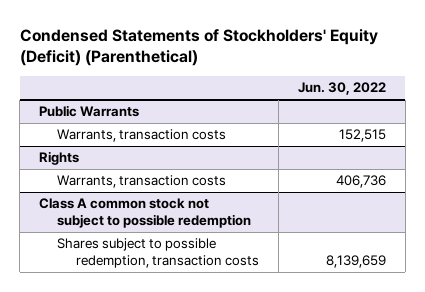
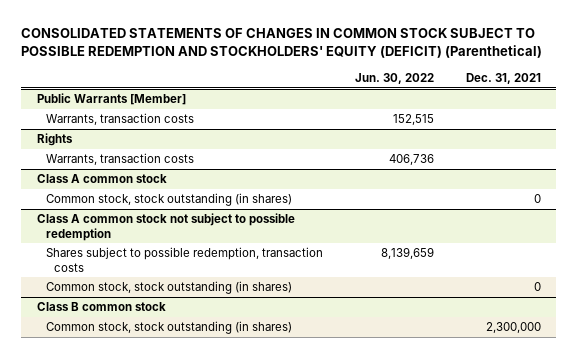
- Condensed Statements of Stockholders' Equity (Deficit) (Parenthetical)
+ CONSOLIDATED STATEMENTS OF CHANGES IN COMMON STOCK SUBJECT TO POSSIBLE REDEMPTION AND STOCKHOLDERS' EQUITY (DEFICIT) (Parenthetical)
- | Jun. 30, 2022
+ | Jun. 30, 2022 | Dec. 31, 2021
- Public Warrants
+ Public Warrants [Member]
+ Class A common stock
+ Common stock, stock outstanding (in shares) | | 0
@ Class A common stock not subject to possible redemption
+ Common stock, stock outstanding (in shares) | | 0
+ Class B common stock
+ Common stock, stock outstanding (in shares) | | 2,300,000

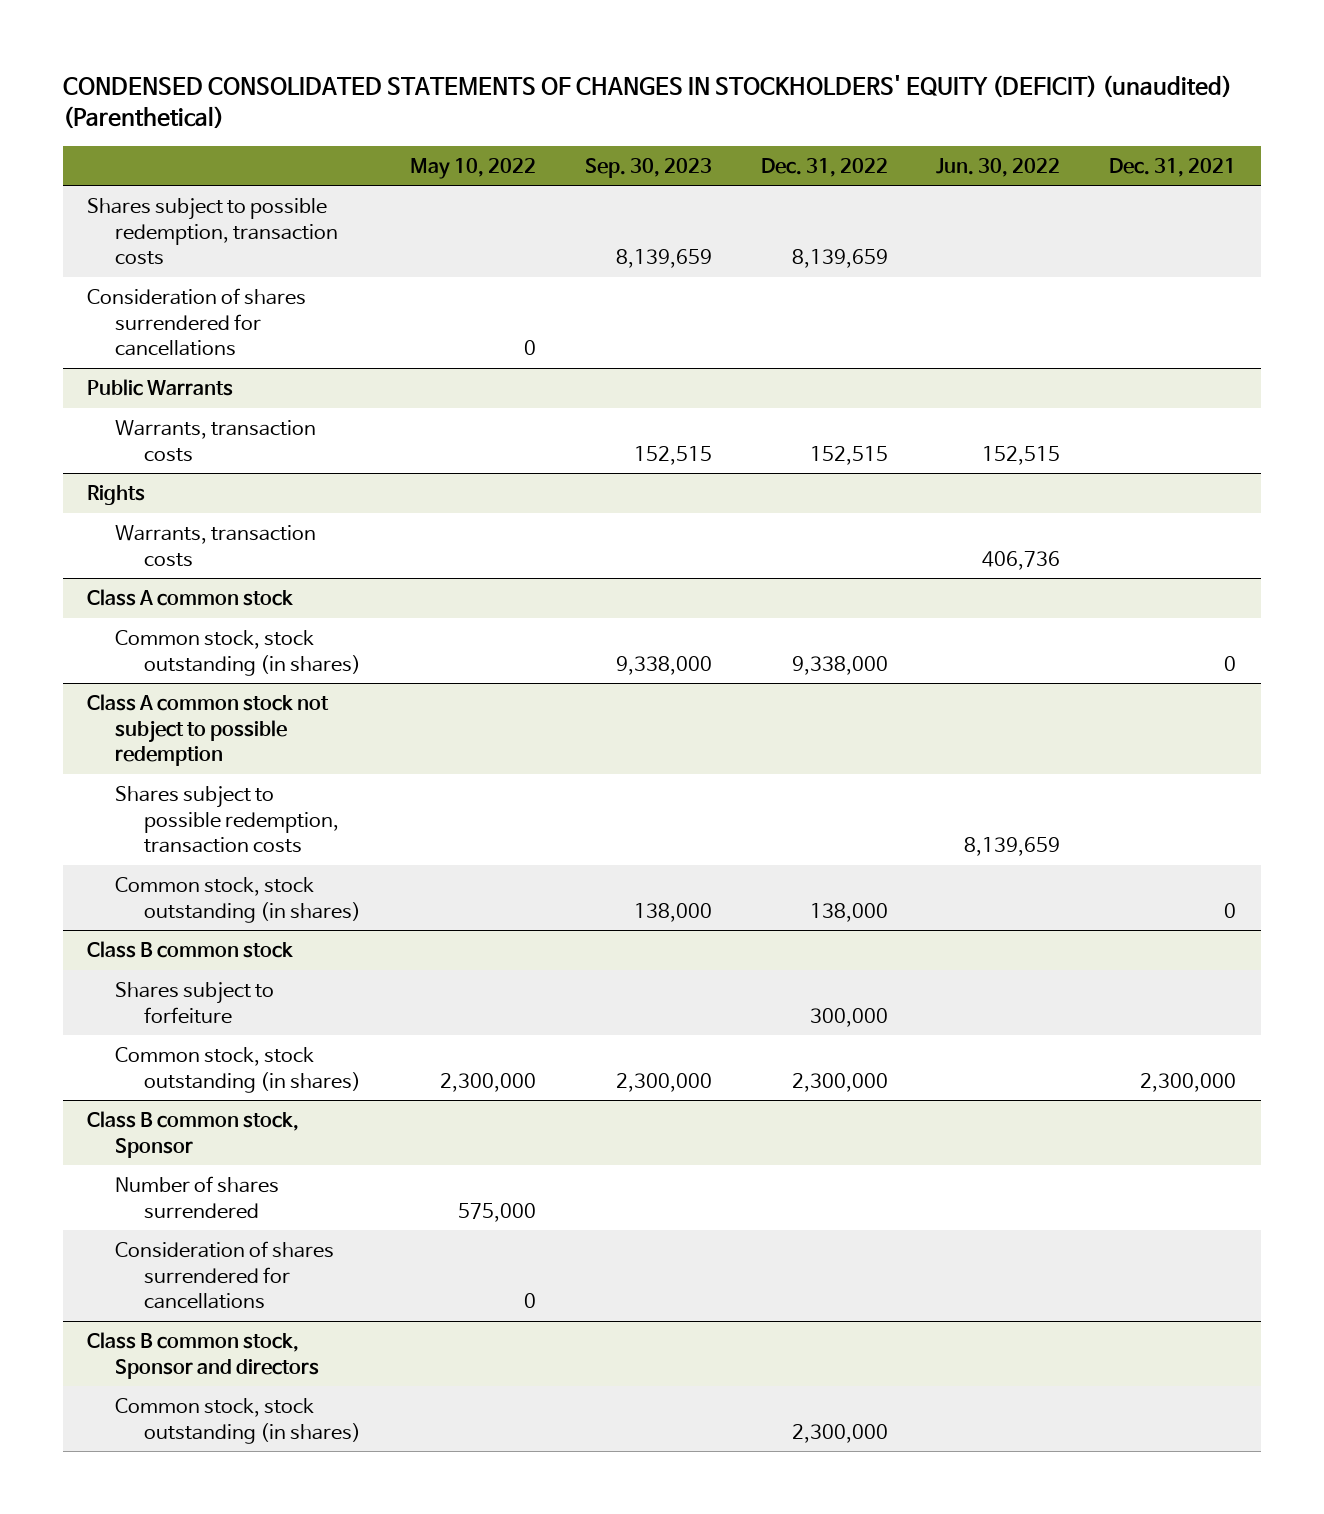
- CONSOLIDATED STATEMENTS OF CHANGES IN COMMON STOCK SUBJECT TO POSSIBLE REDEMPTION AND STOCKHOLDERS' EQUITY (DEFICIT) (Parenthetical)
+ CONDENSED CONSOLIDATED STATEMENTS OF CHANGES IN STOCKHOLDERS' EQUITY (DEFICIT) (unaudited) (Parenthetical)
- | Jun. 30, 2022 | Dec. 31, 2021
+ | May 10, 2022 | Sep. 30, 2023 | Dec. 31, 2022 | Jun. 30, 2022 | Dec. 31, 2021
- Public Warrants [Member]
+ Shares subject to possible redemption, transaction costs | | 8,139,659 | 8,139,659 | |
+ Consideration of shares surrendered for cancellations | 0 | | | |
+ Public Warrants
@ Class B common stock
+ Shares subject to forfeiture | | | 300,000 | |
+ Class B common stock, Sponsor
+ Number of shares surrendered | 575,000 | | | |
+ Consideration of shares surrendered for cancellations | 0 | | | |
+ Class B common stock, Sponsor and directors
+ Common stock, stock outstanding (in shares) | | | 2,300,000 | |

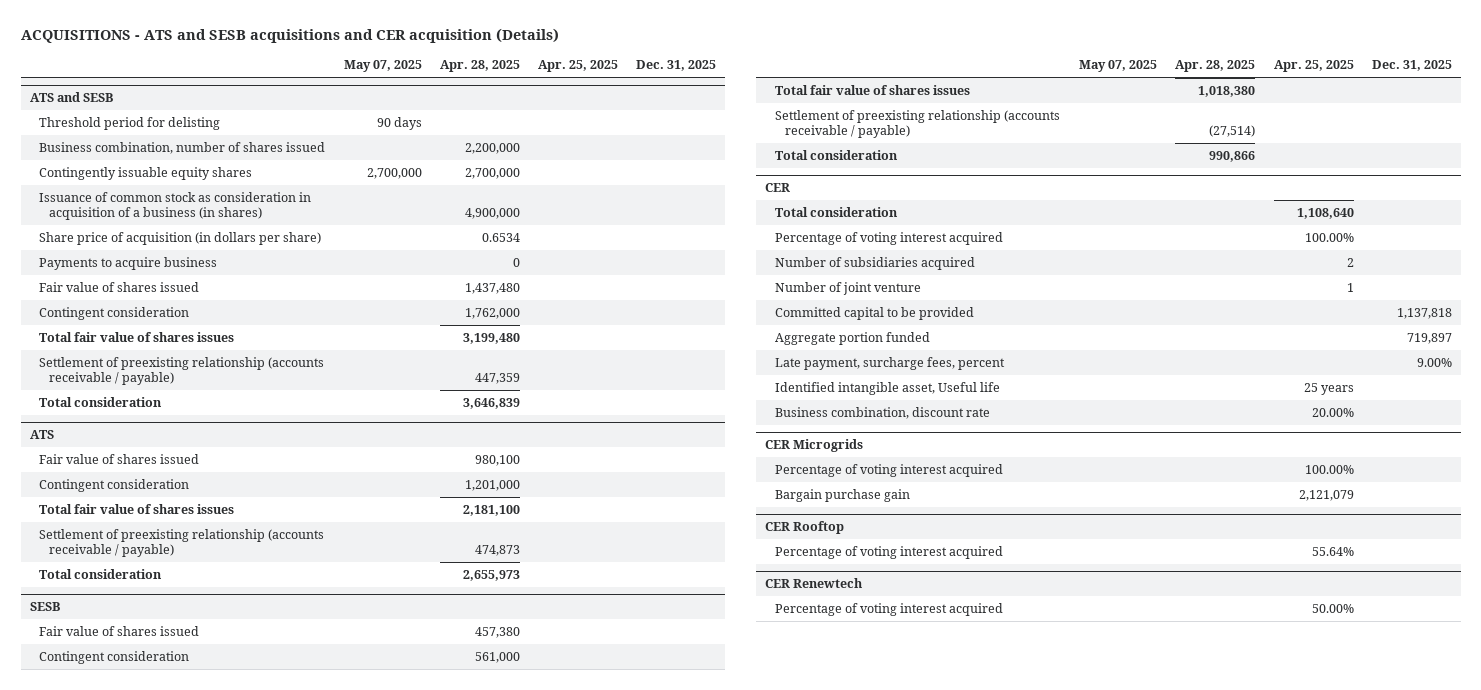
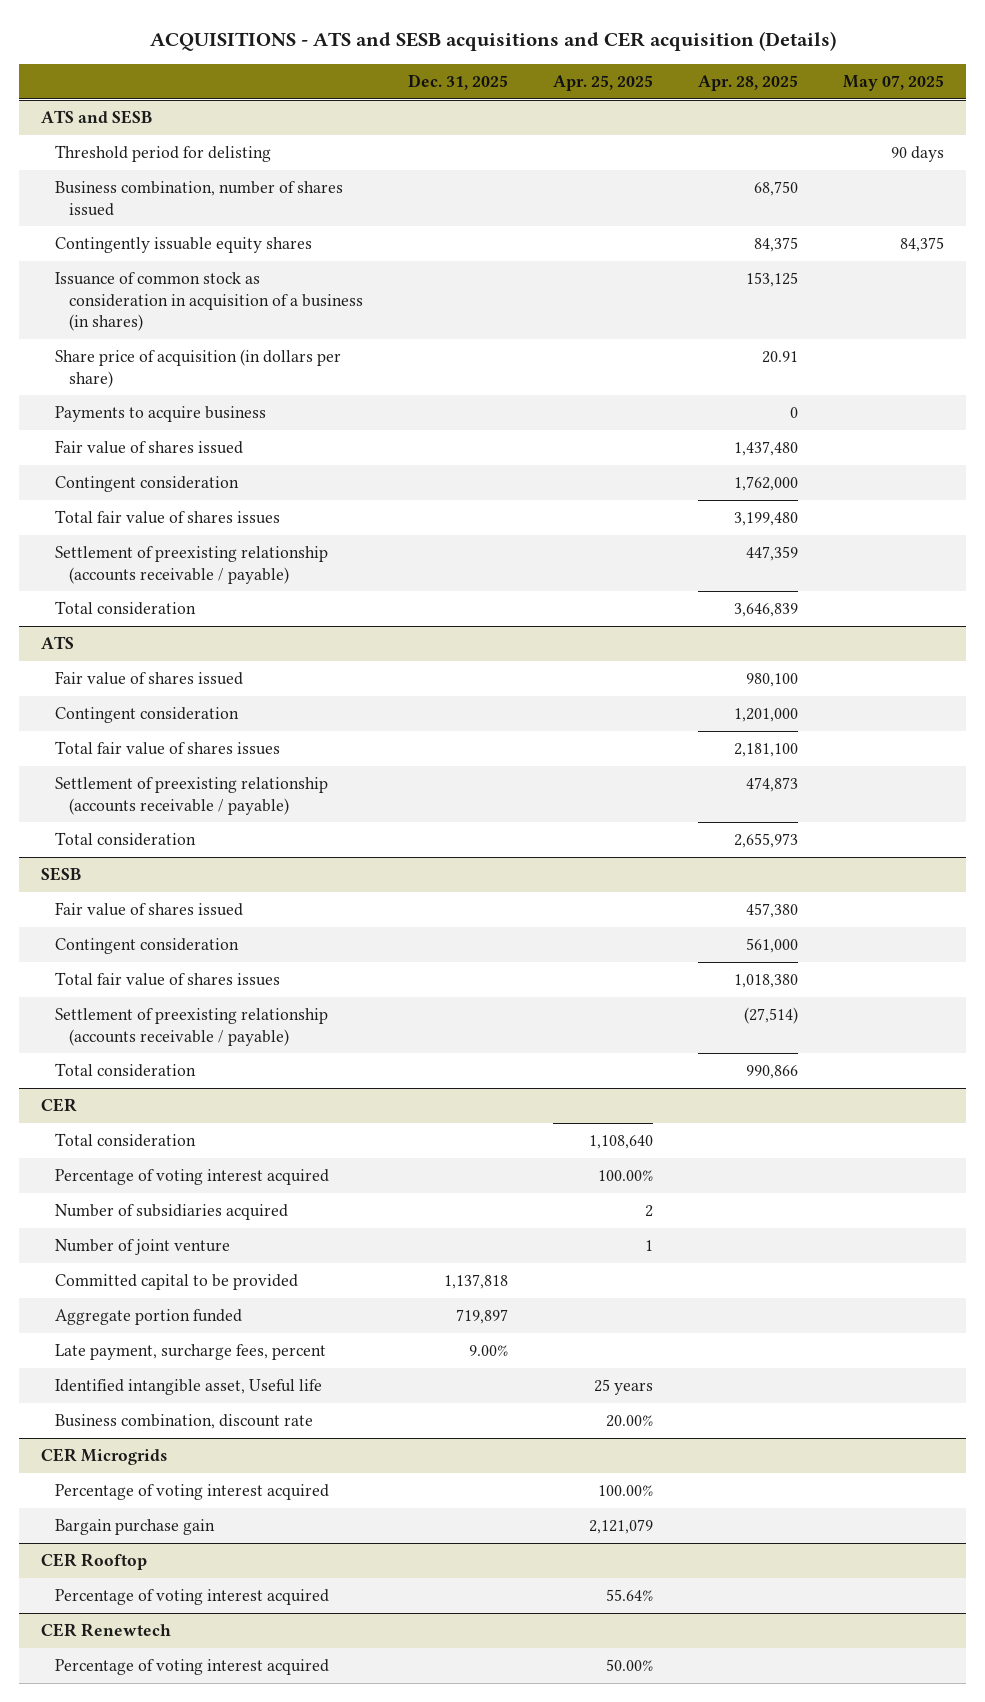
- | May 07, 2025 | Apr. 28, 2025 | Apr. 25, 2025 | Dec. 31, 2025
+ | Dec. 31, 2025 | Apr. 25, 2025 | Apr. 28, 2025 | May 07, 2025
@ ATS and SESB
- Business combination, number of shares issued | | 2,200,000 | |
- Contingently issuable equity shares | 2,700,000 | 2,700,000 | |
- Issuance of common stock as consideration in acquisition of a business (in shares) | | 4,900,000 | |
- Share price of acquisition (in dollars per share) | | 0.6534 | |
+ Business combination, number of shares issued | | | 68,750 |
+ Contingently issuable equity shares | | | 84,375 | 84,375
+ Issuance of common stock as consideration in acquisition of a business (in shares) | | | 153,125 |
+ Share price of acquisition (in dollars per share) | | | 20.91 |

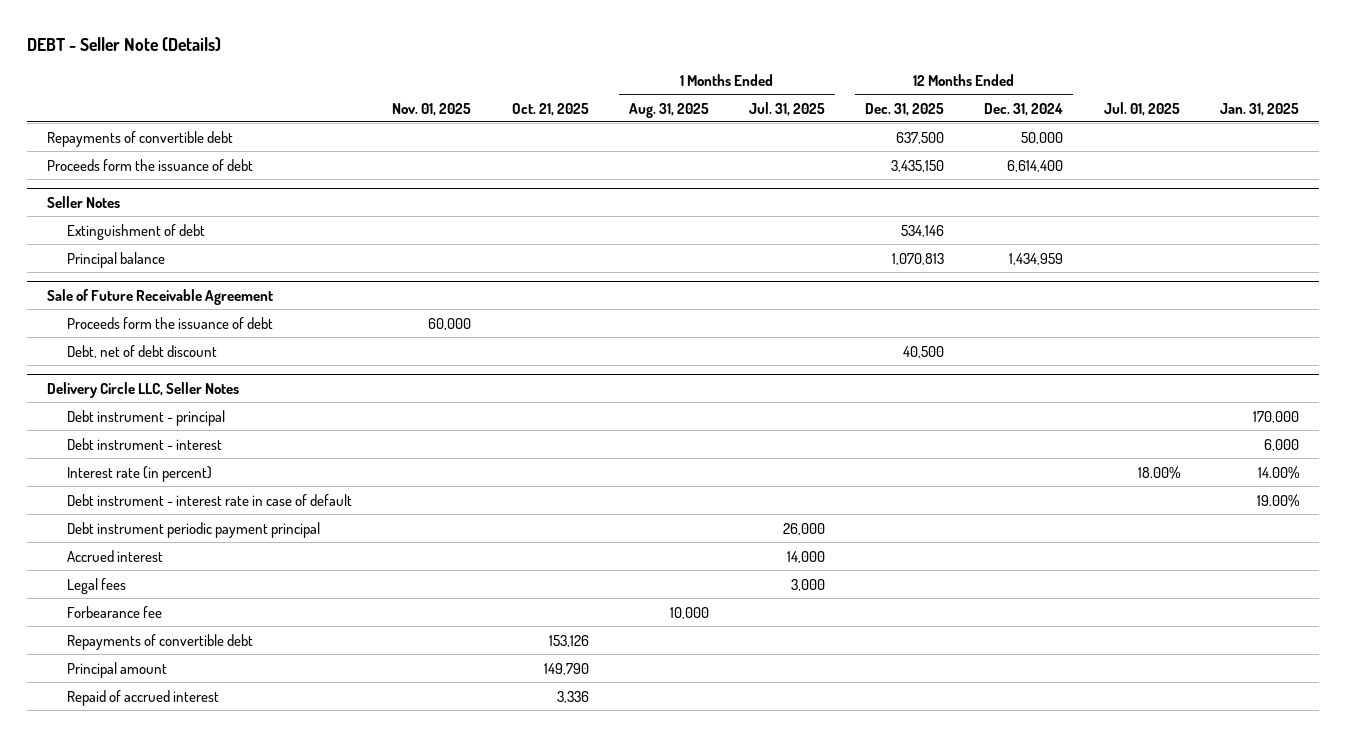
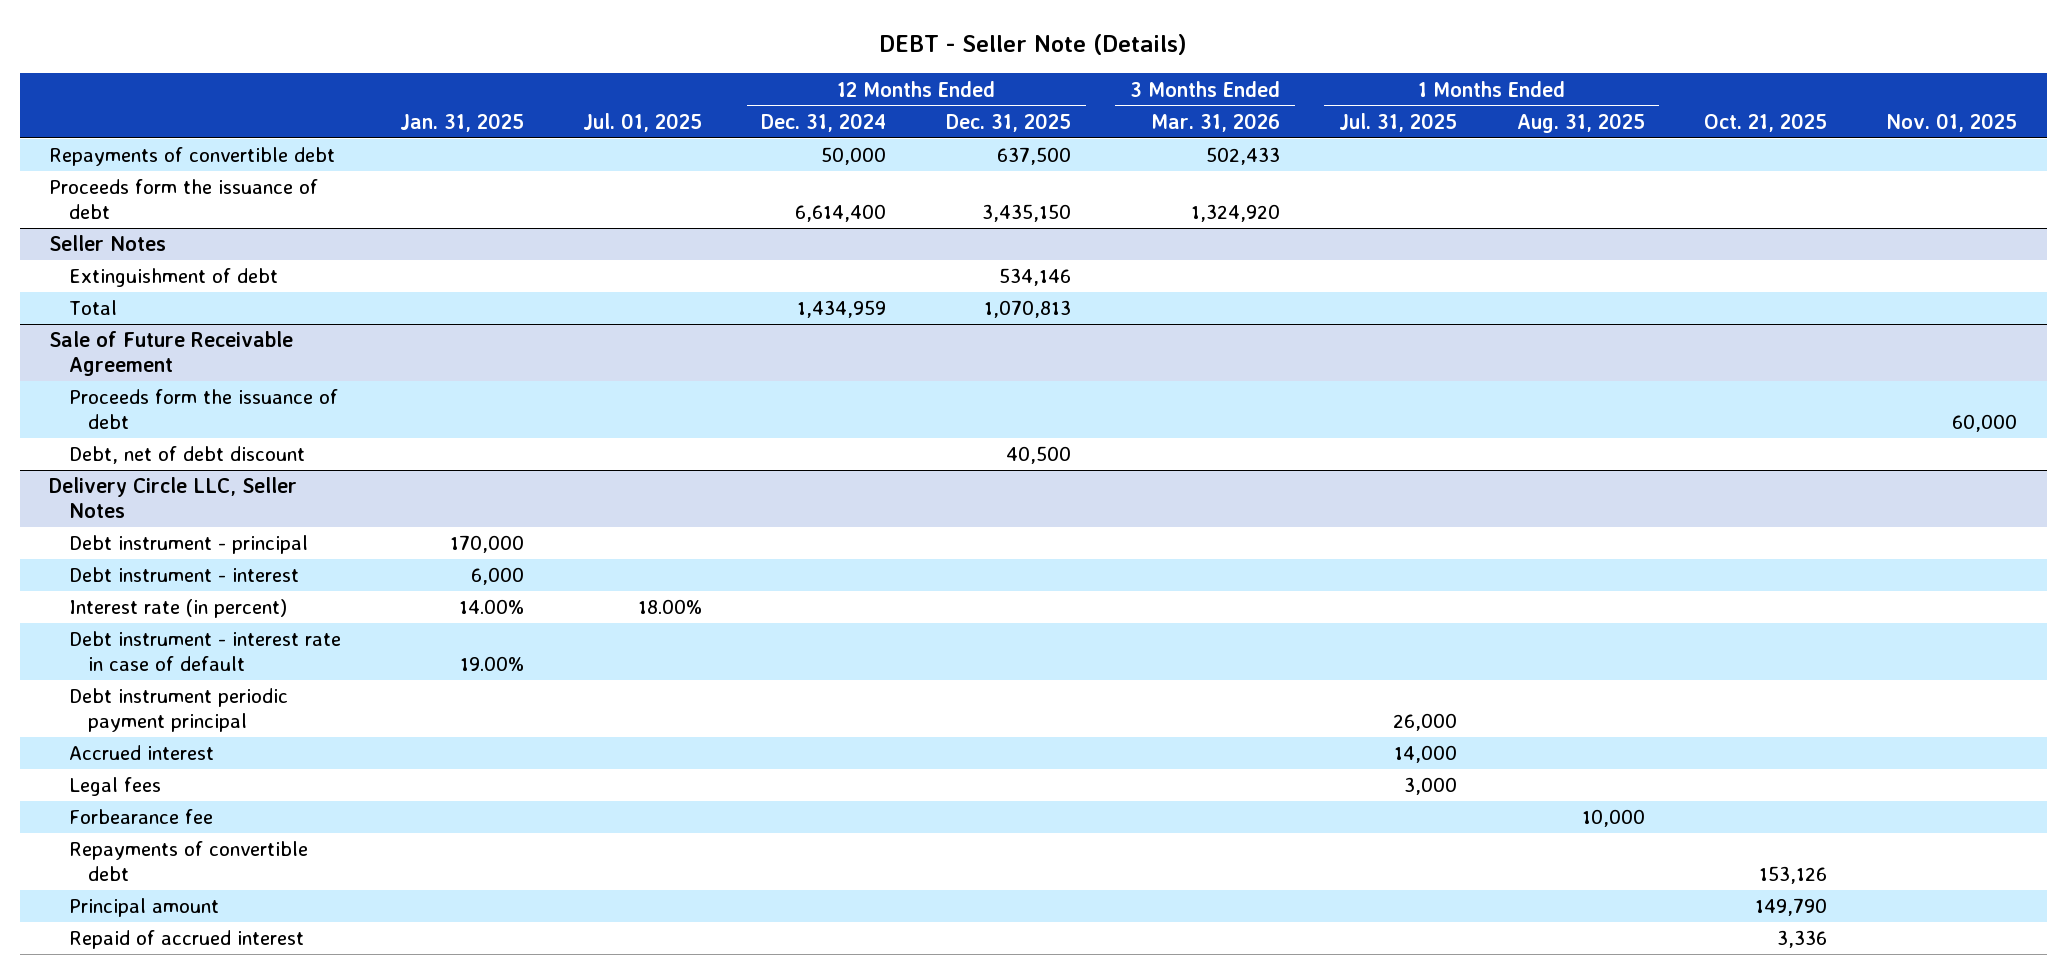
- | Nov. 01, 2025 | Oct. 21, 2025 | 1 Months Ended Aug. 31, 2025 | 1 Months Ended Jul. 31, 2025 | 12 Months Ended Dec. 31, 2025 | 12 Months Ended Dec. 31, 2024 | Jul. 01, 2025 | Jan. 31, 2025
+ | Jan. 31, 2025 | Jul. 01, 2025 | 12 Months Ended Dec. 31, 2024 | 12 Months Ended Dec. 31, 2025 | 3 Months Ended Mar. 31, 2026 | 1 Months Ended Jul. 31, 2025 | 1 Months Ended Aug. 31, 2025 | Oct. 21, 2025 | Nov. 01, 2025
@ Seller Notes
- Principal balance | | | | | 1,070,813 | 1,434,959 | |
+ Total | | | 1,434,959 | 1,070,813 | | | | |

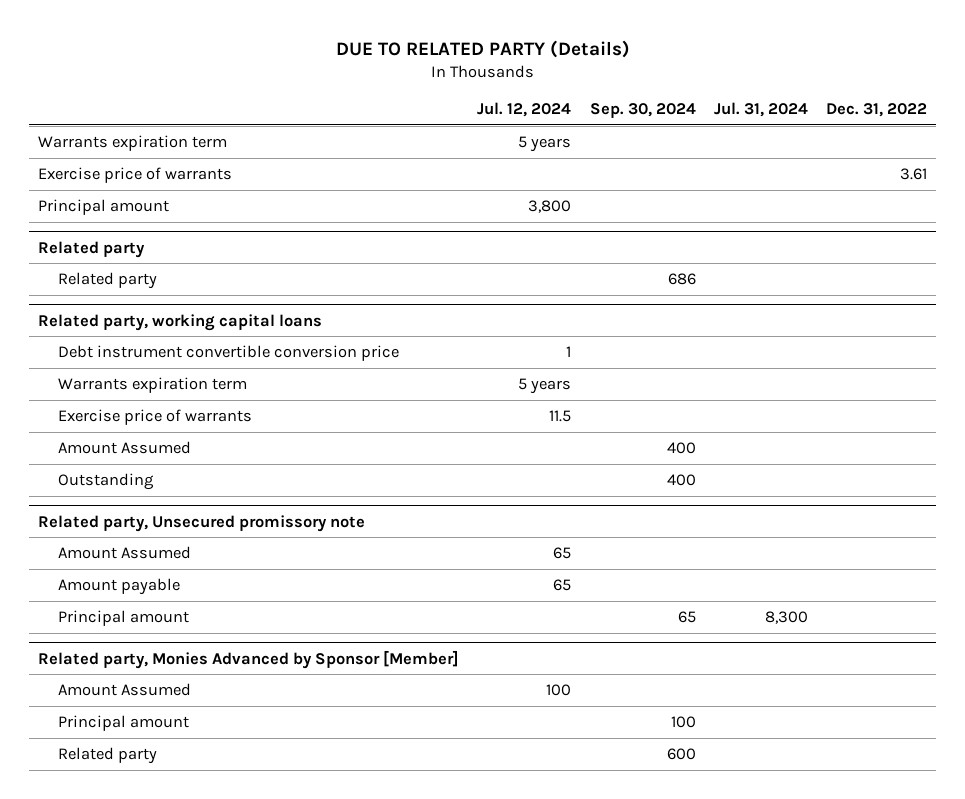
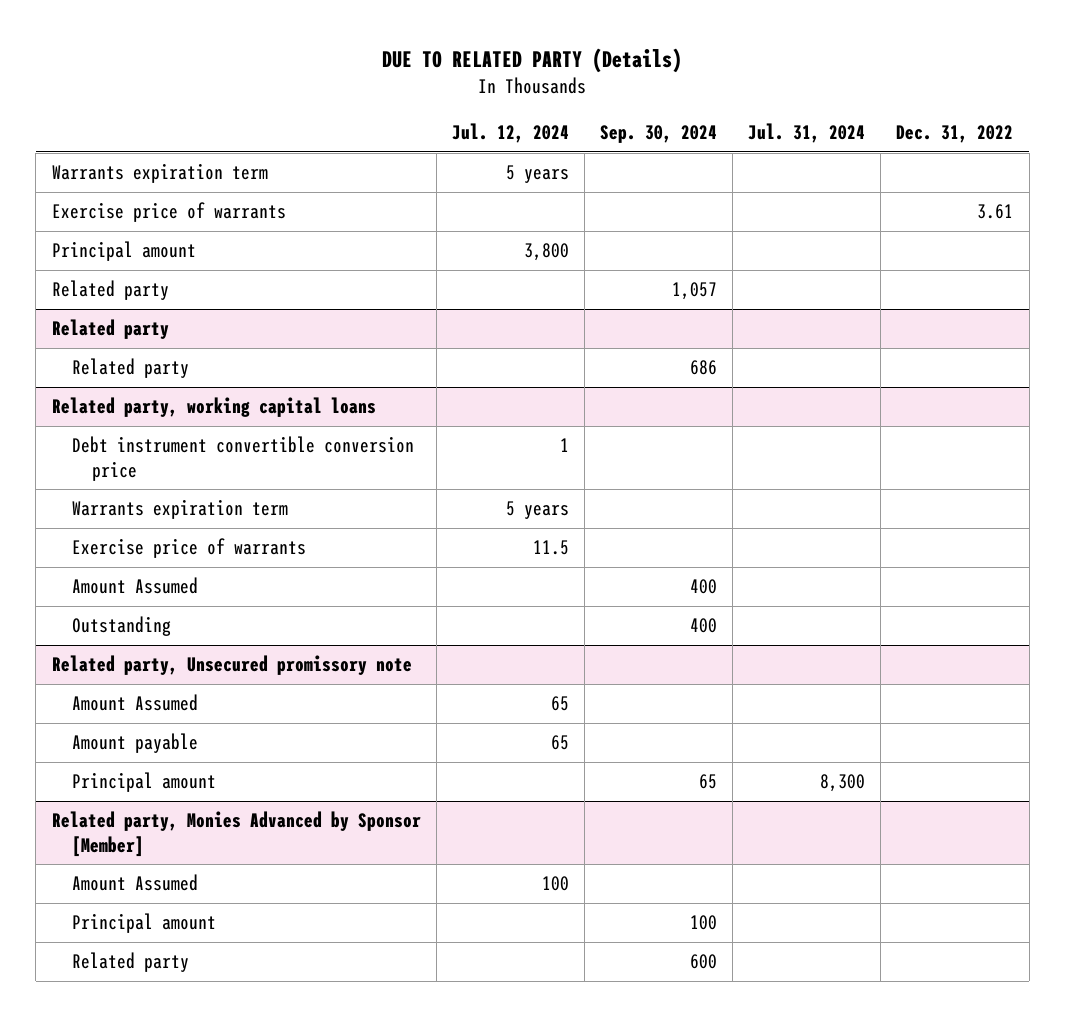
+ Related party | | 1,057 | |

